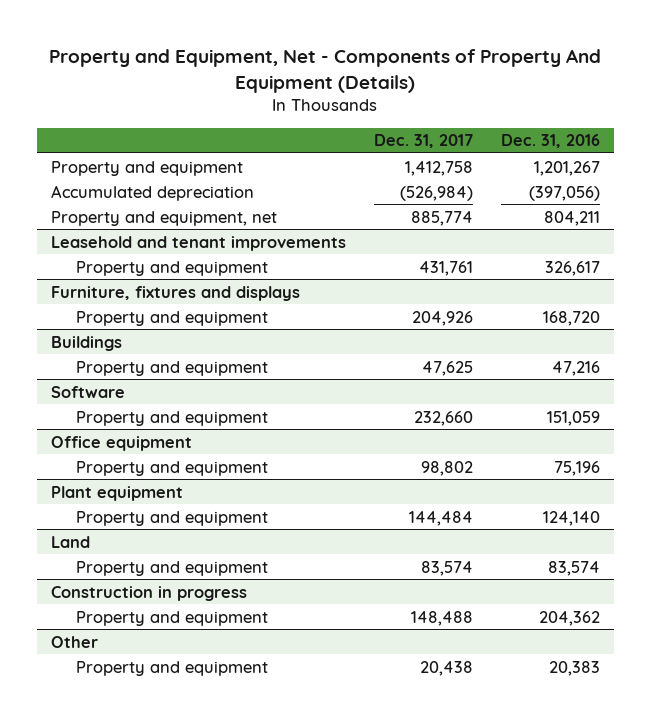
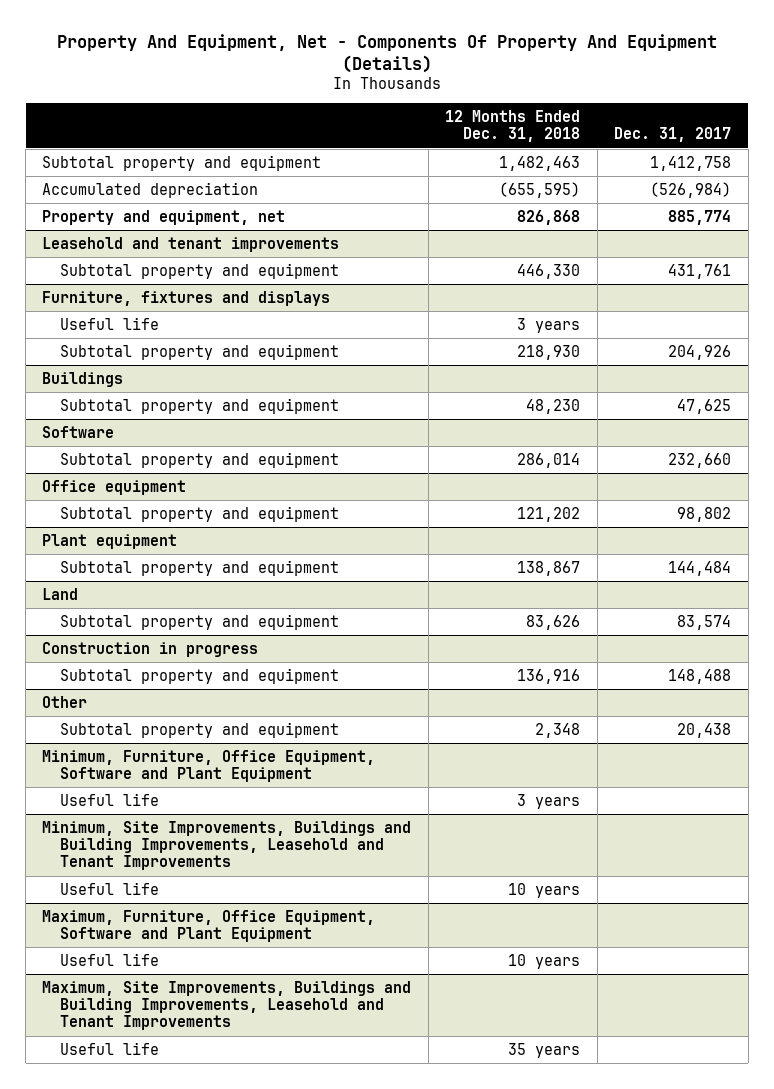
- Property and Equipment, Net - Components of Property And Equipment (Details)
+ Property And Equipment, Net - Components Of Property And Equipment (Details)
- | Dec. 31, 2017 | Dec. 31, 2016
+ | 12 Months Ended Dec. 31, 2018 | Dec. 31, 2017
- Property and equipment | 1,412,758 | 1,201,267
+ Subtotal property and equipment | 1,482,463 | 1,412,758
@ Leasehold and tenant improvements
- Property and equipment | 431,761 | 326,617
+ Subtotal property and equipment | 446,330 | 431,761
@ Furniture, fixtures and displays
- Property and equipment | 204,926 | 168,720
+ Useful life | 3 years |
+ Subtotal property and equipment | 218,930 | 204,926
@ Buildings
- Property and equipment | 47,625 | 47,216
+ Subtotal property and equipment | 48,230 | 47,625
@ Software
- Property and equipment | 232,660 | 151,059
+ Subtotal property and equipment | 286,014 | 232,660
@ Office equipment
- Property and equipment | 98,802 | 75,196
+ Subtotal property and equipment | 121,202 | 98,802
@ Plant equipment
- Property and equipment | 144,484 | 124,140
+ Subtotal property and equipment | 138,867 | 144,484
@ Land
- Property and equipment | 83,574 | 83,574
+ Subtotal property and equipment | 83,626 | 83,574
@ Construction in progress
- Property and equipment | 148,488 | 204,362
+ Subtotal property and equipment | 136,916 | 148,488
@ Other
- Property and equipment | 20,438 | 20,383
+ Subtotal property and equipment | 2,348 | 20,438
+ Minimum, Furniture, Office Equipment, Software and Plant Equipment
+ Useful life | 3 years |
+ Minimum, Site Improvements, Buildings and Building Improvements, Leasehold and Tenant Improvements
+ Useful life | 10 years |
+ Maximum, Furniture, Office Equipment, Software and Plant Equipment
+ Useful life | 10 years |
+ Maximum, Site Improvements, Buildings and Building Improvements, Leasehold and Tenant Improvements
+ Useful life | 35 years |

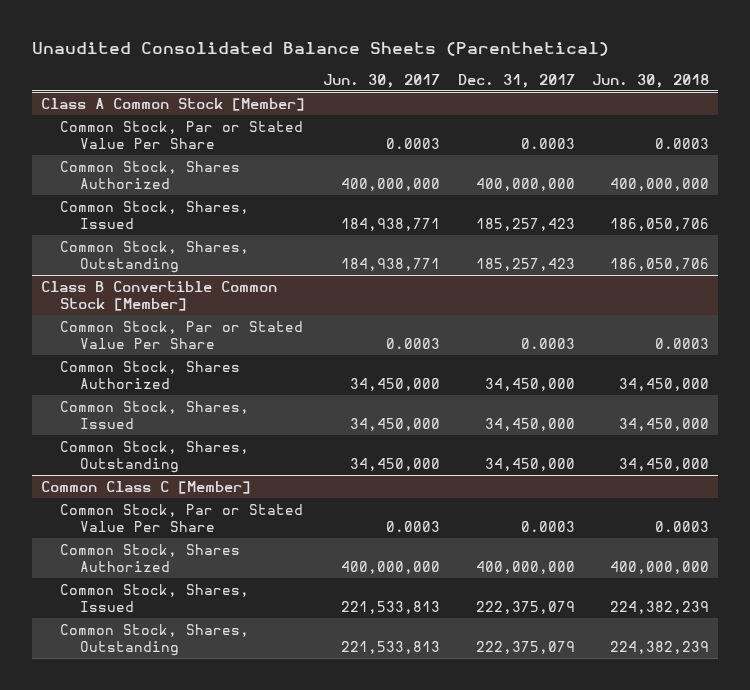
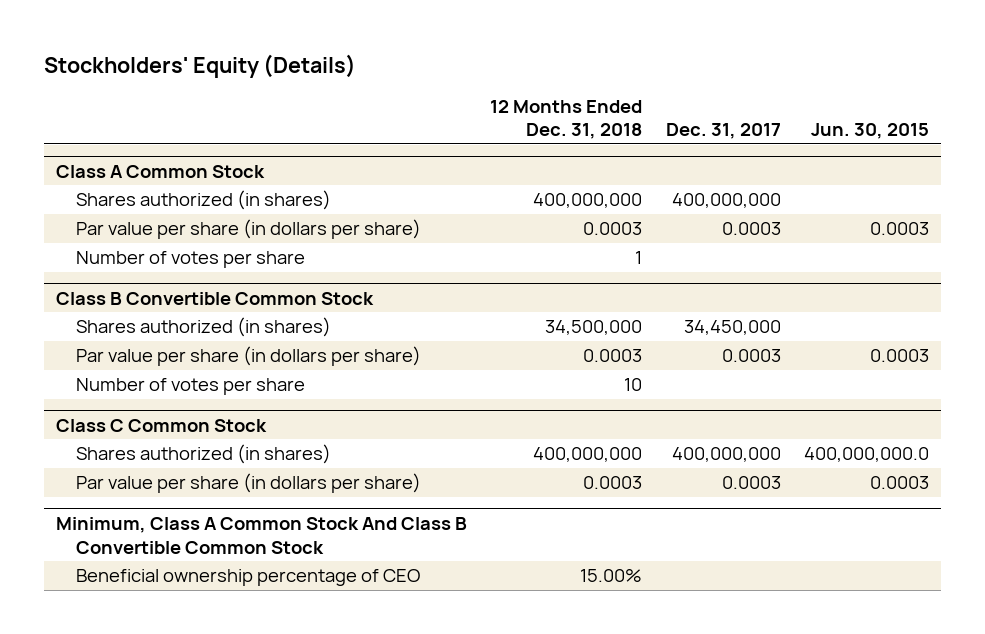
- Unaudited Consolidated Balance Sheets (Parenthetical)
+ Stockholders' Equity (Details)
- | Jun. 30, 2017 | Dec. 31, 2017 | Jun. 30, 2018
+ | 12 Months Ended Dec. 31, 2018 | Dec. 31, 2017 | Jun. 30, 2015
- Class A Common Stock [Member]
- Common Stock, Par or Stated Value Per Share | 0.0003 | 0.0003 | 0.0003
- Common Stock, Shares Authorized | 400,000,000 | 400,000,000 | 400,000,000
- Common Stock, Shares, Issued | 184,938,771 | 185,257,423 | 186,050,706
- Common Stock, Shares, Outstanding | 184,938,771 | 185,257,423 | 186,050,706
- Class B Convertible Common Stock [Member]
- Common Stock, Par or Stated Value Per Share | 0.0003 | 0.0003 | 0.0003
- Common Stock, Shares Authorized | 34,450,000 | 34,450,000 | 34,450,000
- Common Stock, Shares, Issued | 34,450,000 | 34,450,000 | 34,450,000
- Common Stock, Shares, Outstanding | 34,450,000 | 34,450,000 | 34,450,000
- Common Class C [Member]
- Common Stock, Par or Stated Value Per Share | 0.0003 | 0.0003 | 0.0003
- Common Stock, Shares Authorized | 400,000,000 | 400,000,000 | 400,000,000
- Common Stock, Shares, Issued | 221,533,813 | 222,375,079 | 224,382,239
- Common Stock, Shares, Outstanding | 221,533,813 | 222,375,079 | 224,382,239
+ Class A Common Stock
+ Shares authorized (in shares) | 400,000,000 | 400,000,000 |
+ Par value per share (in dollars per share) | 0.0003 | 0.0003 | 0.0003
+ Number of votes per share | 1 | |
+ Class B Convertible Common Stock
+ Shares authorized (in shares) | 34,500,000 | 34,450,000 |
+ Par value per share (in dollars per share) | 0.0003 | 0.0003 | 0.0003
+ Number of votes per share | 10 | |
+ Class C Common Stock
+ Shares authorized (in shares) | 400,000,000 | 400,000,000 | 400,000,000.0
+ Par value per share (in dollars per share) | 0.0003 | 0.0003 | 0.0003
+ Minimum, Class A Common Stock And Class B Convertible Common Stock
+ Beneficial ownership percentage of CEO | 15.00% | |

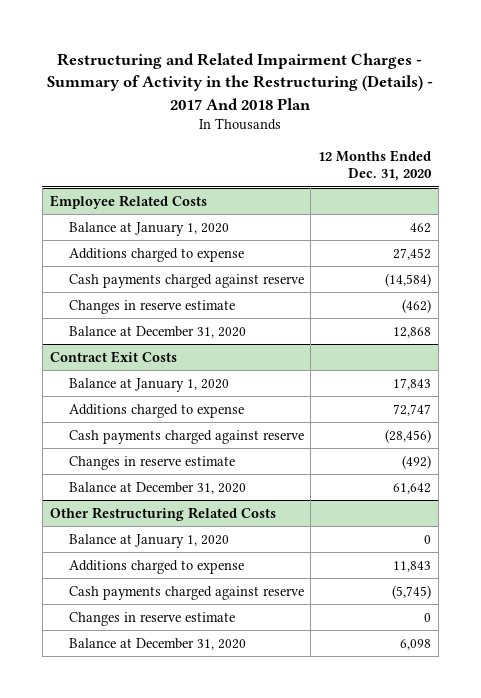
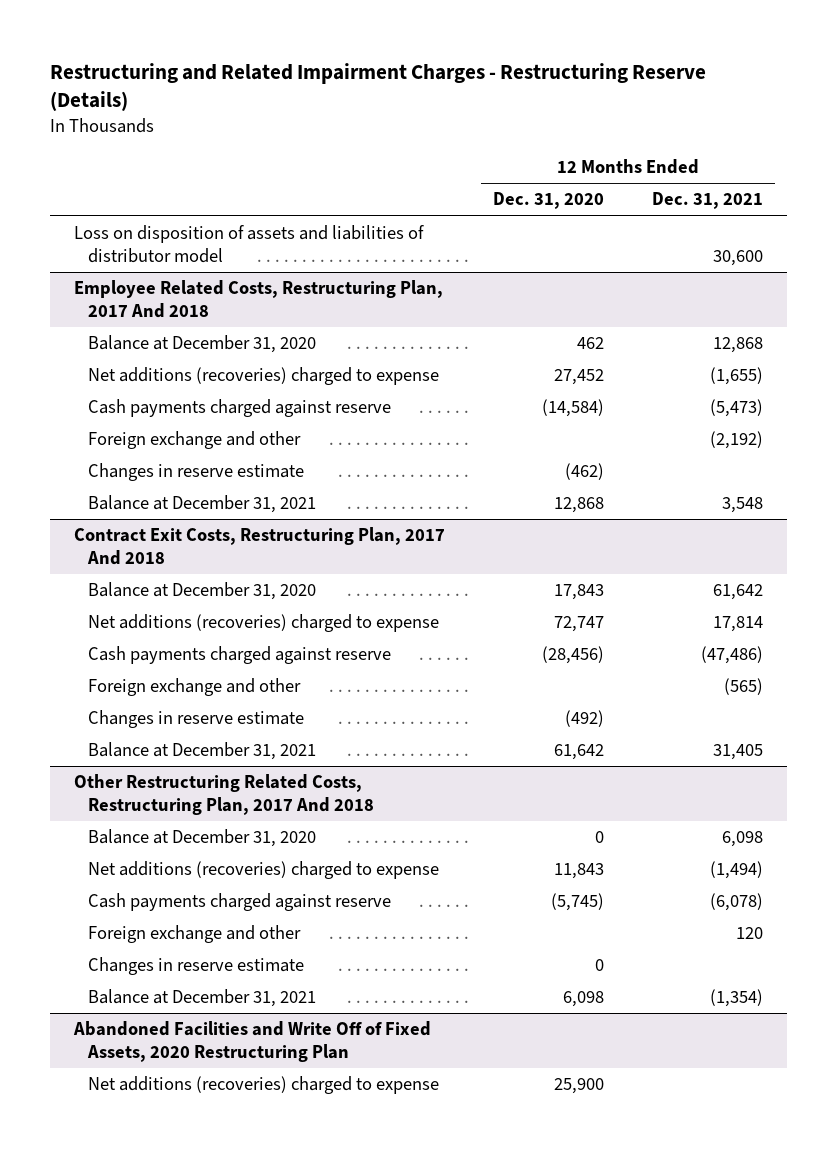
- Restructuring and Related Impairment Charges - Summary of Activity in the Restructuring (Details) - 2017 And 2018 Plan
+ Restructuring and Related Impairment Charges - Restructuring Reserve (Details)
- | 12 Months Ended Dec. 31, 2020
+ | 12 Months Ended Dec. 31, 2020 | 12 Months Ended Dec. 31, 2021
- Employee Related Costs
- Balance at January 1, 2020 | 462
- Additions charged to expense | 27,452
+ Loss on disposition of assets and liabilities of distributor model | | 30,600
+ Employee Related Costs, Restructuring Plan, 2017 And 2018
+ Balance at December 31, 2020 | 462 | 12,868
+ Net additions (recoveries) charged to expense | 27,452 | (1,655)
+ Foreign exchange and other | | (2,192)
- Balance at December 31, 2020 | 12,868
- Contract Exit Costs
- Balance at January 1, 2020 | 17,843
- Additions charged to expense | 72,747
+ Balance at December 31, 2021 | 12,868 | 3,548
+ Contract Exit Costs, Restructuring Plan, 2017 And 2018
+ Balance at December 31, 2020 | 17,843 | 61,642
+ Net additions (recoveries) charged to expense | 72,747 | 17,814
+ Foreign exchange and other | | (565)
- Balance at December 31, 2020 | 61,642
- Other Restructuring Related Costs
- Balance at January 1, 2020 | 0
- Additions charged to expense | 11,843
+ Balance at December 31, 2021 | 61,642 | 31,405
+ Other Restructuring Related Costs, Restructuring Plan, 2017 And 2018
+ Balance at December 31, 2020 | 0 | 6,098
+ Net additions (recoveries) charged to expense | 11,843 | (1,494)
+ Foreign exchange and other | | 120
- Balance at December 31, 2020 | 6,098
+ Balance at December 31, 2021 | 6,098 | (1,354)
+ Abandoned Facilities and Write Off of Fixed Assets, 2020 Restructuring Plan
+ Net additions (recoveries) charged to expense | 25,900 |

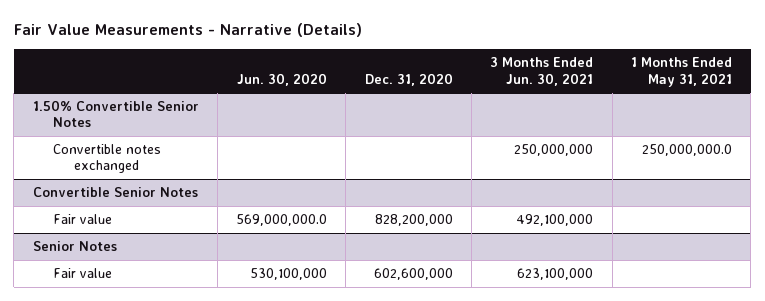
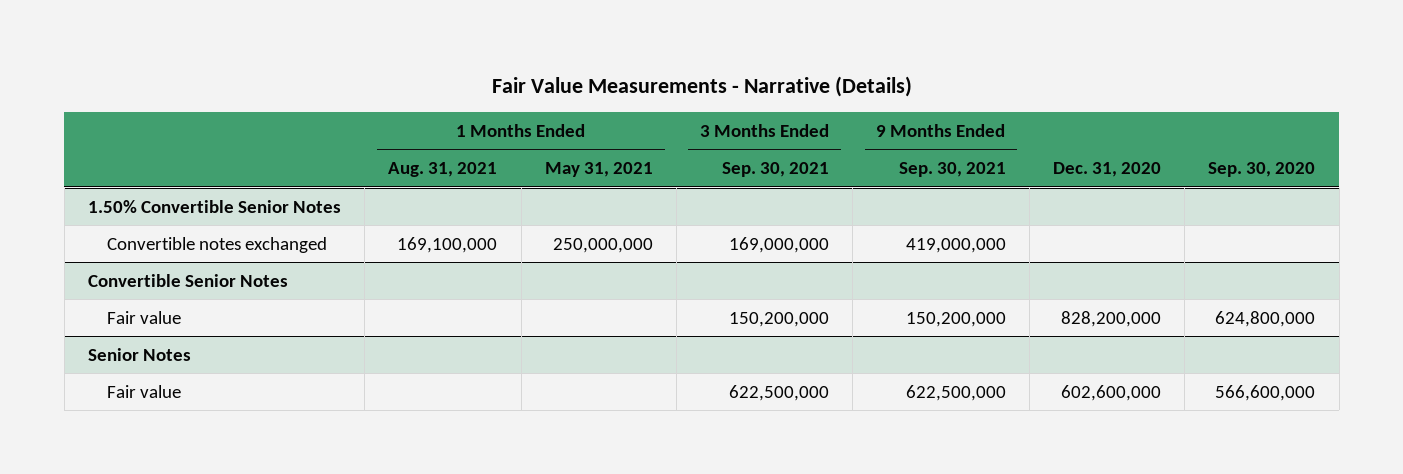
- | Jun. 30, 2020 | Dec. 31, 2020 | 3 Months Ended Jun. 30, 2021 | 1 Months Ended May 31, 2021
+ | 1 Months Ended Aug. 31, 2021 | 1 Months Ended May 31, 2021 | 3 Months Ended Sep. 30, 2021 | 9 Months Ended Sep. 30, 2021 | Dec. 31, 2020 | Sep. 30, 2020
@ 1.50% Convertible Senior Notes
- Convertible notes exchanged | | | 250,000,000 | 250,000,000.0
+ Convertible notes exchanged | 169,100,000 | 250,000,000 | 169,000,000 | 419,000,000 | |

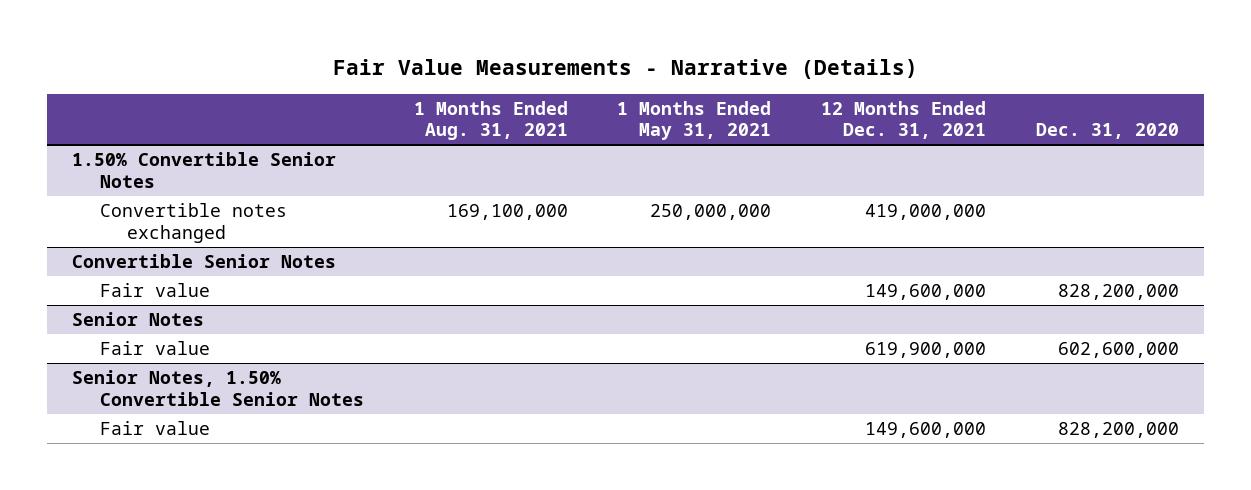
- | 1 Months Ended Aug. 31, 2021 | 1 Months Ended May 31, 2021 | 3 Months Ended Sep. 30, 2021 | 9 Months Ended Sep. 30, 2021 | Dec. 31, 2020 | Sep. 30, 2020
+ | 1 Months Ended Aug. 31, 2021 | 1 Months Ended May 31, 2021 | 12 Months Ended Dec. 31, 2021 | Dec. 31, 2020
+ Senior Notes, 1.50% Convertible Senior Notes
+ Fair value | | | 149,600,000 | 828,200,000

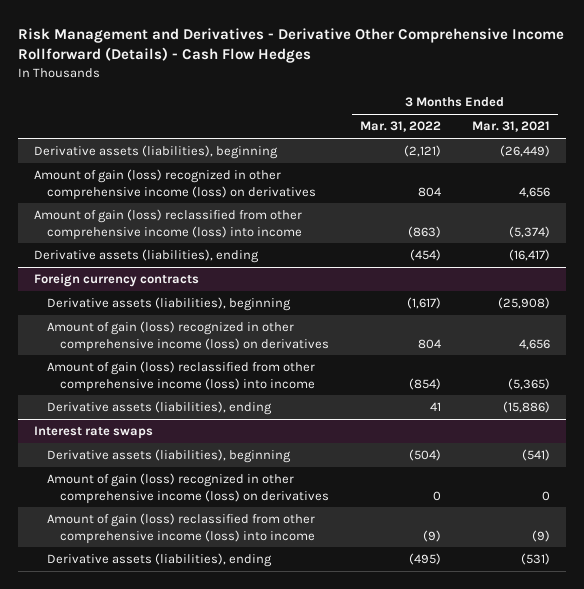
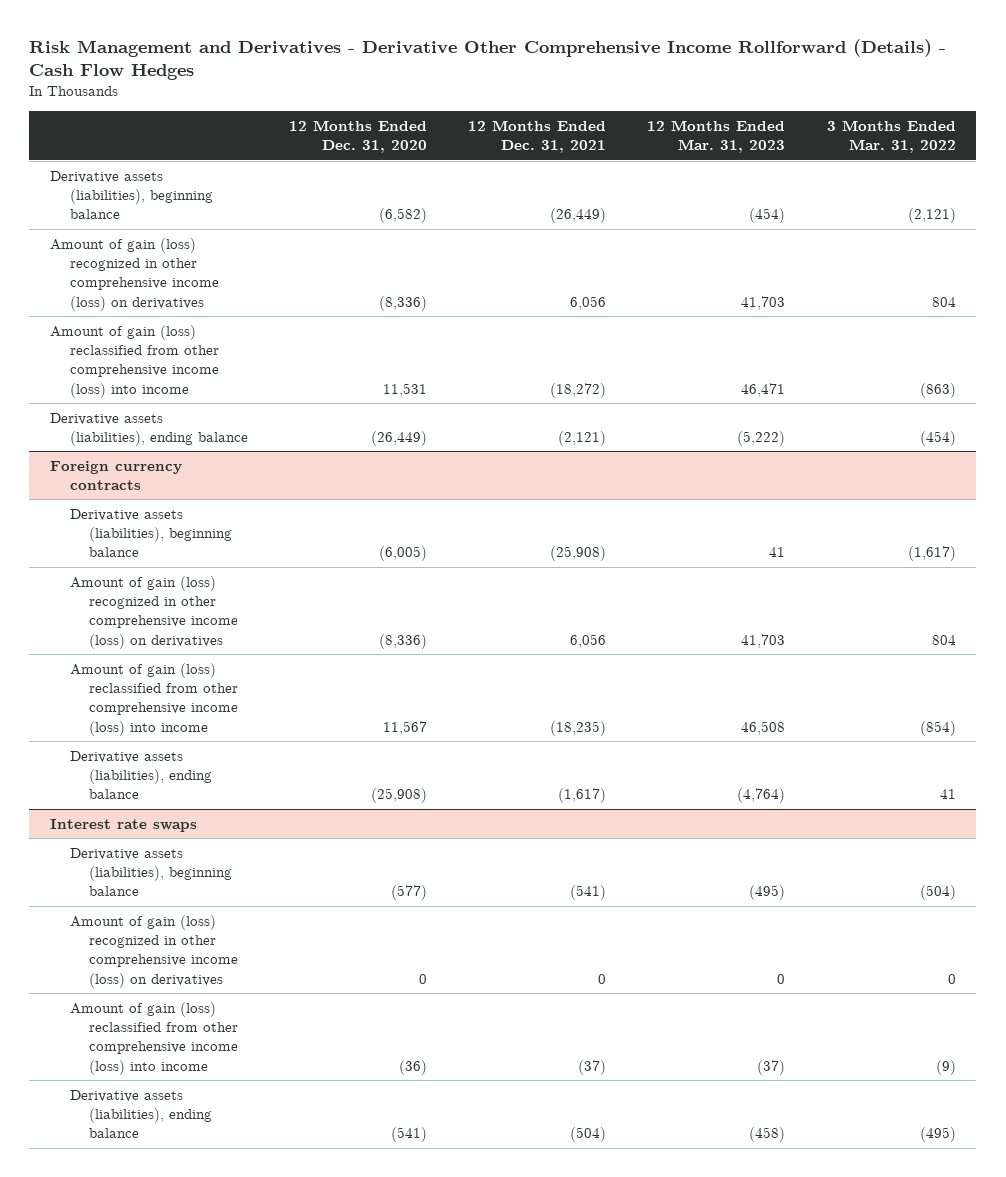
- | 3 Months Ended Mar. 31, 2022 | 3 Months Ended Mar. 31, 2021
+ | 12 Months Ended Dec. 31, 2020 | 12 Months Ended Dec. 31, 2021 | 12 Months Ended Mar. 31, 2023 | 3 Months Ended Mar. 31, 2022
- Derivative assets (liabilities), beginning | (2,121) | (26,449)
+ Derivative assets (liabilities), beginning balance | (6,582) | (26,449) | (454) | (2,121)
- Derivative assets (liabilities), ending | (454) | (16,417)
+ Derivative assets (liabilities), ending balance | (26,449) | (2,121) | (5,222) | (454)
@ Foreign currency contracts
- Derivative assets (liabilities), beginning | (1,617) | (25,908)
+ Derivative assets (liabilities), beginning balance | (6,005) | (25,908) | 41 | (1,617)
- Derivative assets (liabilities), ending | 41 | (15,886)
+ Derivative assets (liabilities), ending balance | (25,908) | (1,617) | (4,764) | 41
@ Interest rate swaps
- Derivative assets (liabilities), beginning | (504) | (541)
+ Derivative assets (liabilities), beginning balance | (577) | (541) | (495) | (504)
- Derivative assets (liabilities), ending | (495) | (531)
+ Derivative assets (liabilities), ending balance | (541) | (504) | (458) | (495)

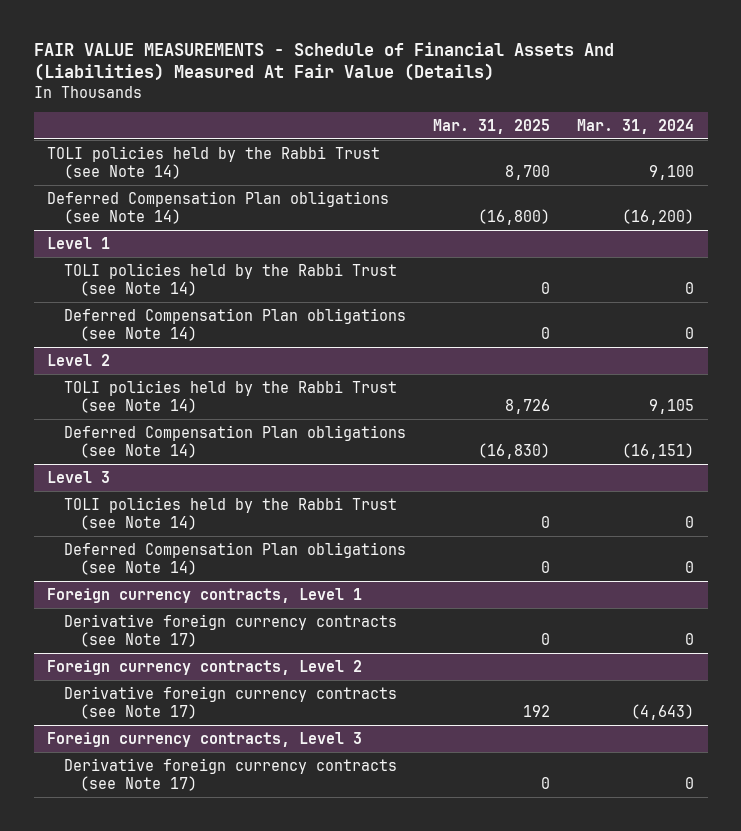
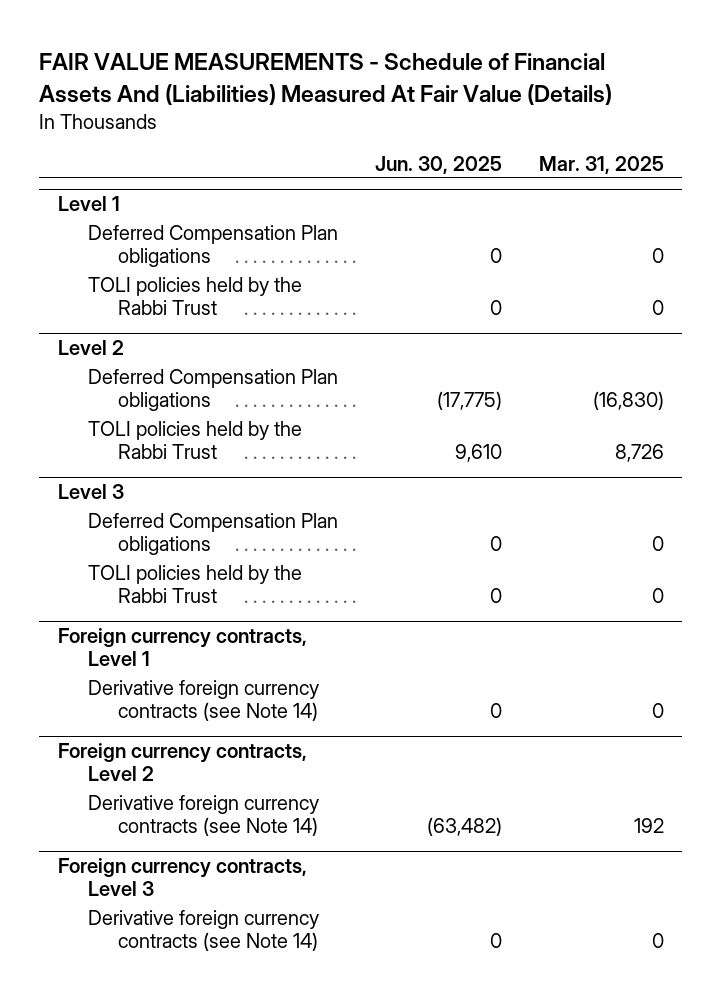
- | Mar. 31, 2025 | Mar. 31, 2024
+ | Jun. 30, 2025 | Mar. 31, 2025
- TOLI policies held by the Rabbi Trust (see Note 14) | 8,700 | 9,100
- Deferred Compensation Plan obligations (see Note 14) | (16,800) | (16,200)
@ Level 1
- TOLI policies held by the Rabbi Trust (see Note 14) | 0 | 0
- Deferred Compensation Plan obligations (see Note 14) | 0 | 0
+ Deferred Compensation Plan obligations | 0 | 0
+ TOLI policies held by the Rabbi Trust | 0 | 0
@ Level 2
- TOLI policies held by the Rabbi Trust (see Note 14) | 8,726 | 9,105
- Deferred Compensation Plan obligations (see Note 14) | (16,830) | (16,151)
+ Deferred Compensation Plan obligations | (17,775) | (16,830)
+ TOLI policies held by the Rabbi Trust | 9,610 | 8,726
@ Level 3
- TOLI policies held by the Rabbi Trust (see Note 14) | 0 | 0
- Deferred Compensation Plan obligations (see Note 14) | 0 | 0
+ Deferred Compensation Plan obligations | 0 | 0
+ TOLI policies held by the Rabbi Trust | 0 | 0
@ Foreign currency contracts, Level 1
- Derivative foreign currency contracts (see Note 17) | 0 | 0
+ Derivative foreign currency contracts (see Note 14) | 0 | 0
@ Foreign currency contracts, Level 2
- Derivative foreign currency contracts (see Note 17) | 192 | (4,643)
+ Derivative foreign currency contracts (see Note 14) | (63,482) | 192
@ Foreign currency contracts, Level 3
- Derivative foreign currency contracts (see Note 17) | 0 | 0
+ Derivative foreign currency contracts (see Note 14) | 0 | 0

